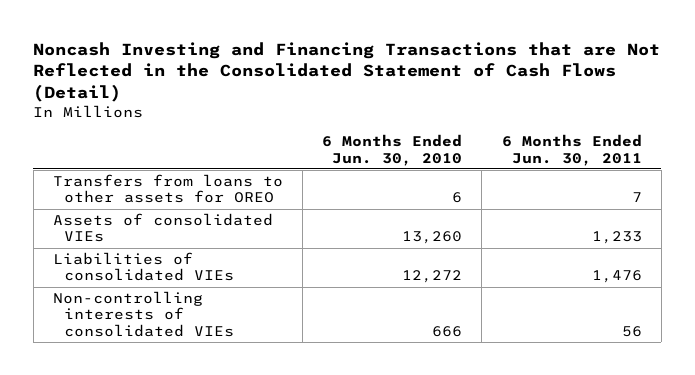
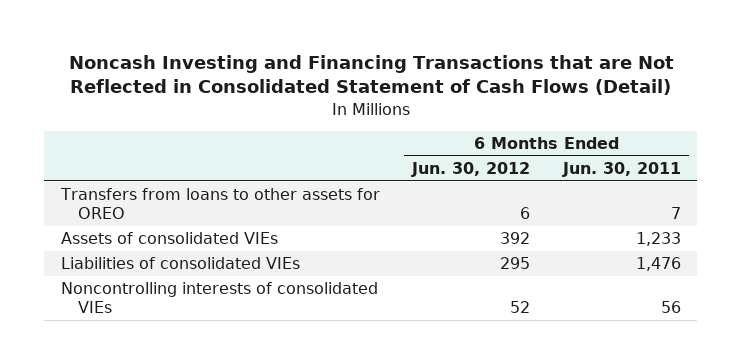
- Noncash Investing and Financing Transactions that are Not Reflected in the Consolidated Statement of Cash Flows (Detail)
+ Noncash Investing and Financing Transactions that are Not Reflected in Consolidated Statement of Cash Flows (Detail)
- | 6 Months Ended Jun. 30, 2010 | 6 Months Ended Jun. 30, 2011
+ | 6 Months Ended Jun. 30, 2012 | 6 Months Ended Jun. 30, 2011
- Non-controlling interests of consolidated VIEs | 666 | 56
+ Noncontrolling interests of consolidated VIEs | 52 | 56

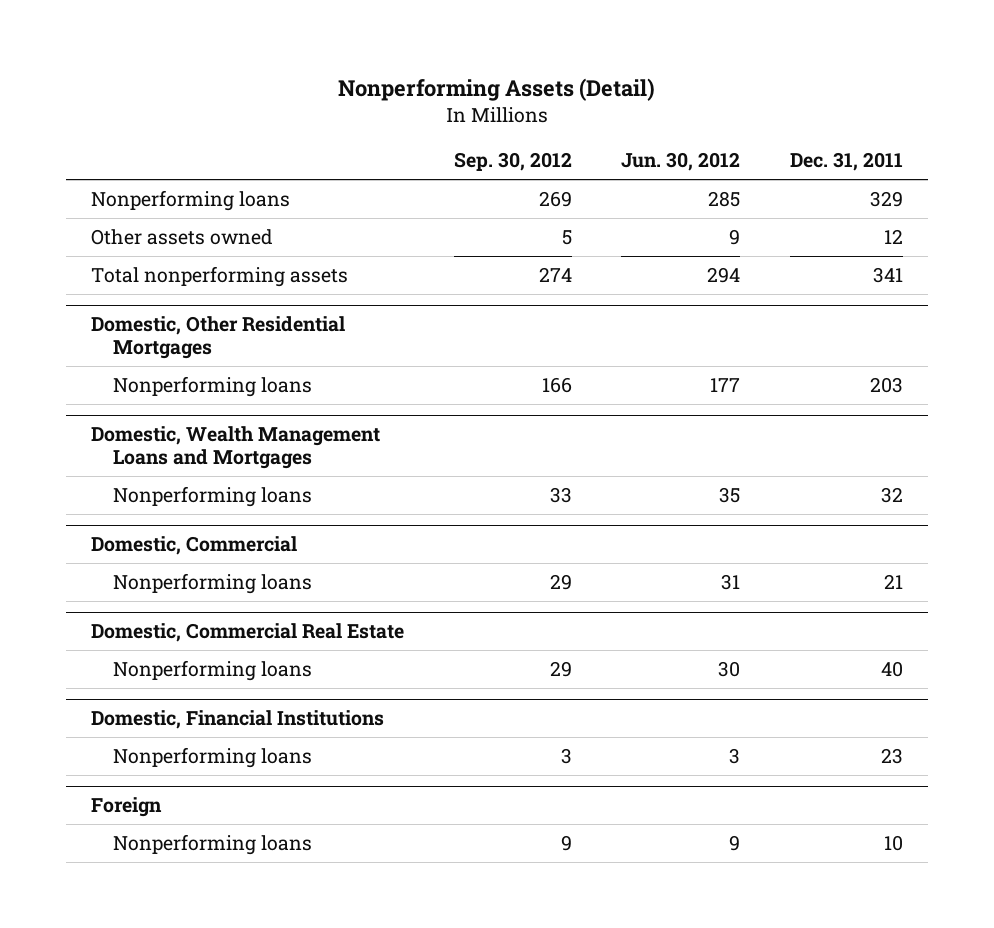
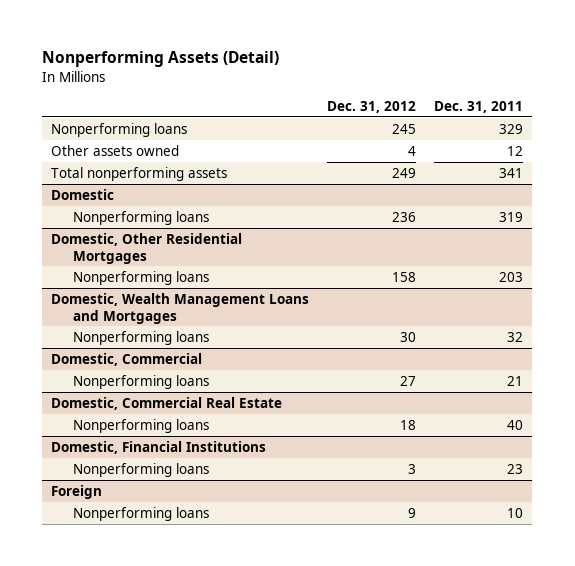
- | Sep. 30, 2012 | Jun. 30, 2012 | Dec. 31, 2011
+ | Dec. 31, 2012 | Dec. 31, 2011
+ Domestic
+ Nonperforming loans | 236 | 319

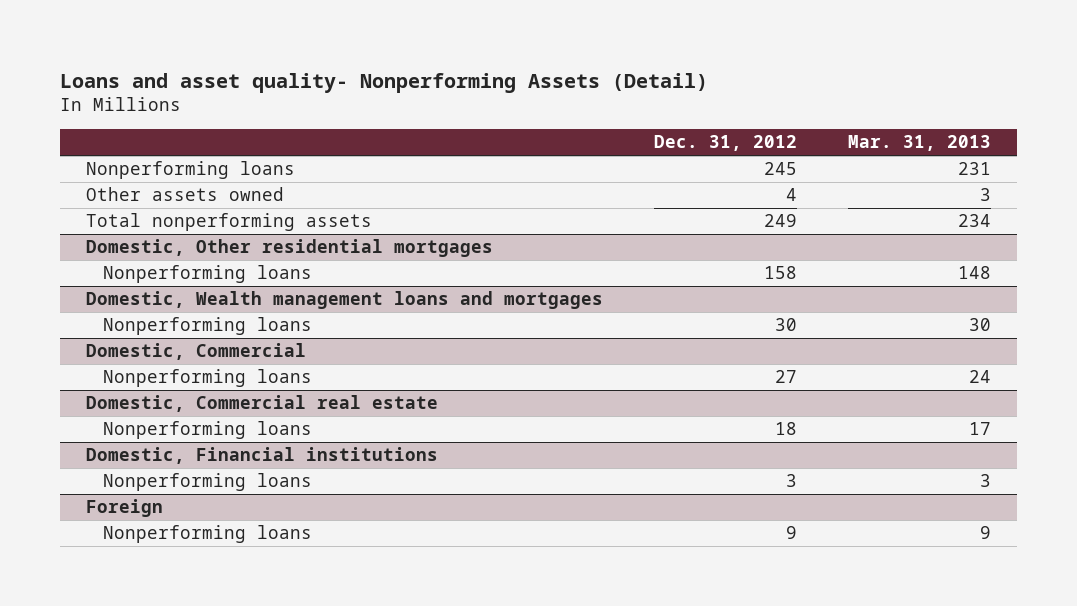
- Nonperforming Assets (Detail)
+ Loans and asset quality- Nonperforming Assets (Detail)
- | Dec. 31, 2012 | Dec. 31, 2011
+ | Dec. 31, 2012 | Mar. 31, 2013
- Domestic
- Nonperforming loans | 236 | 319
- Domestic, Other Residential Mortgages
+ Domestic, Other residential mortgages
- Domestic, Wealth Management Loans and Mortgages
+ Domestic, Wealth management loans and mortgages
- Domestic, Commercial Real Estate
+ Domestic, Commercial real estate
- Domestic, Financial Institutions
+ Domestic, Financial institutions

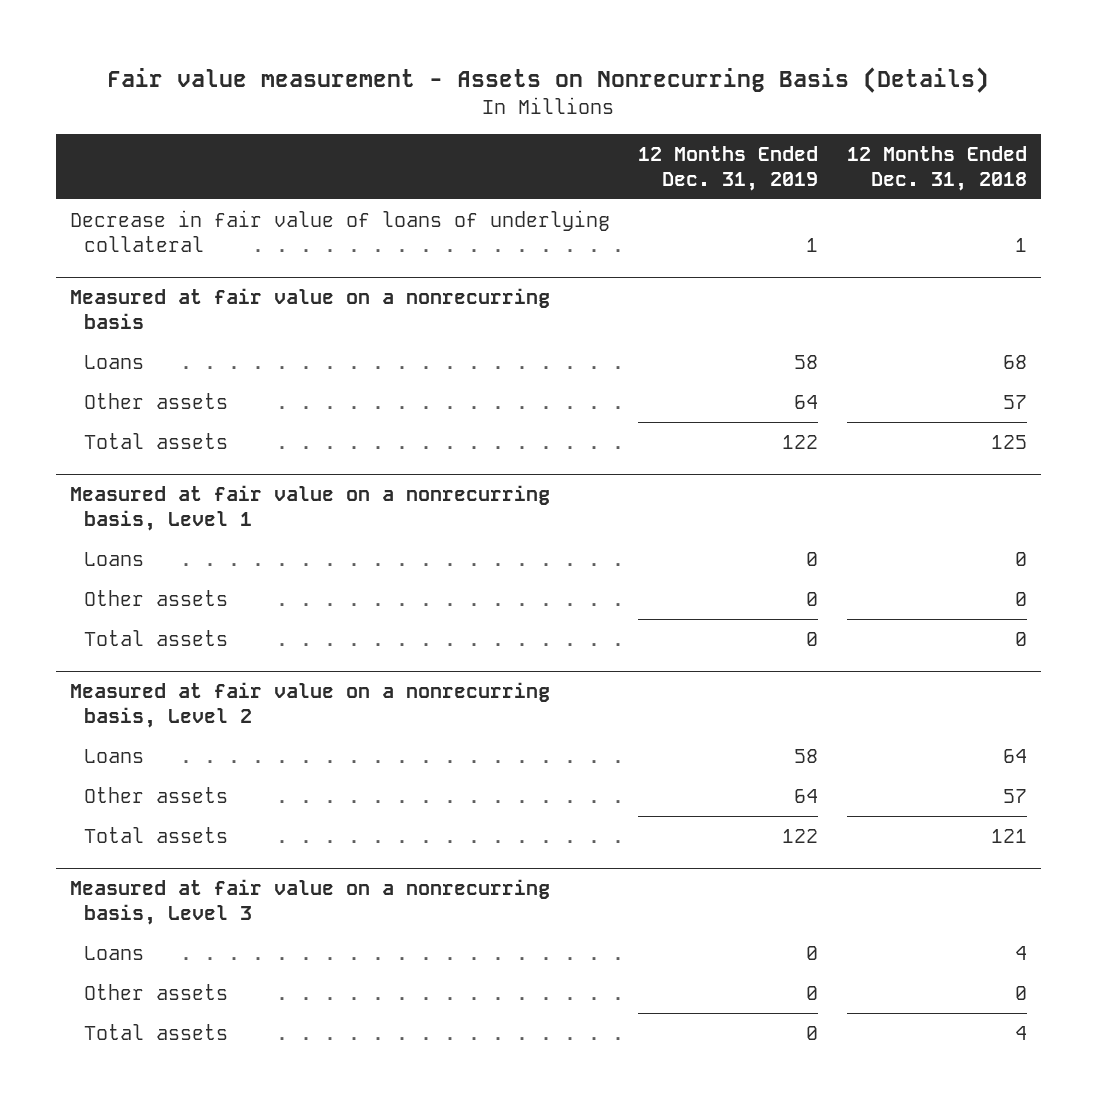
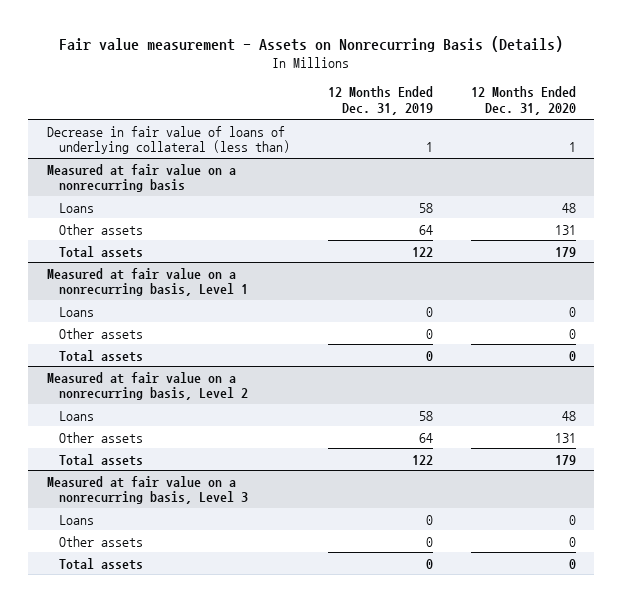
- | 12 Months Ended Dec. 31, 2019 | 12 Months Ended Dec. 31, 2018
+ | 12 Months Ended Dec. 31, 2019 | 12 Months Ended Dec. 31, 2020
- Decrease in fair value of loans of underlying collateral | 1 | 1
+ Decrease in fair value of loans of underlying collateral (less than) | 1 | 1

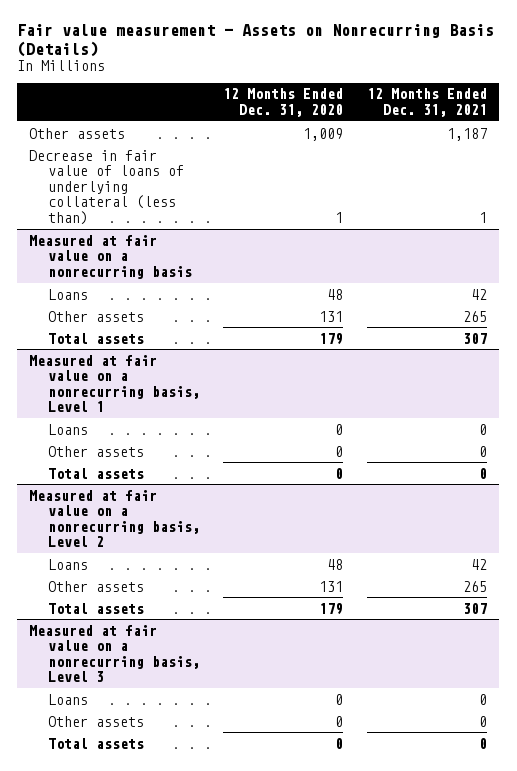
- | 12 Months Ended Dec. 31, 2019 | 12 Months Ended Dec. 31, 2020
+ | 12 Months Ended Dec. 31, 2020 | 12 Months Ended Dec. 31, 2021
+ Other assets | 1,009 | 1,187

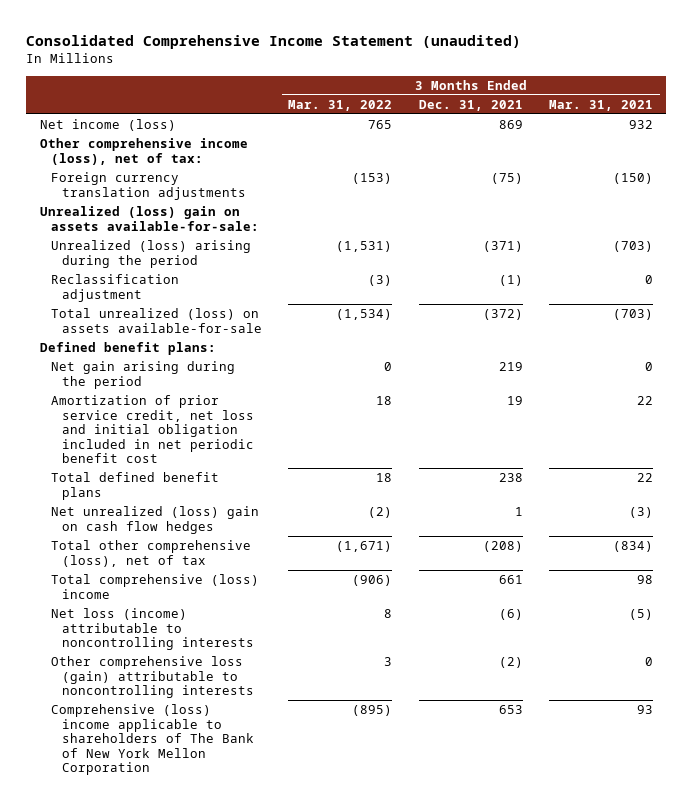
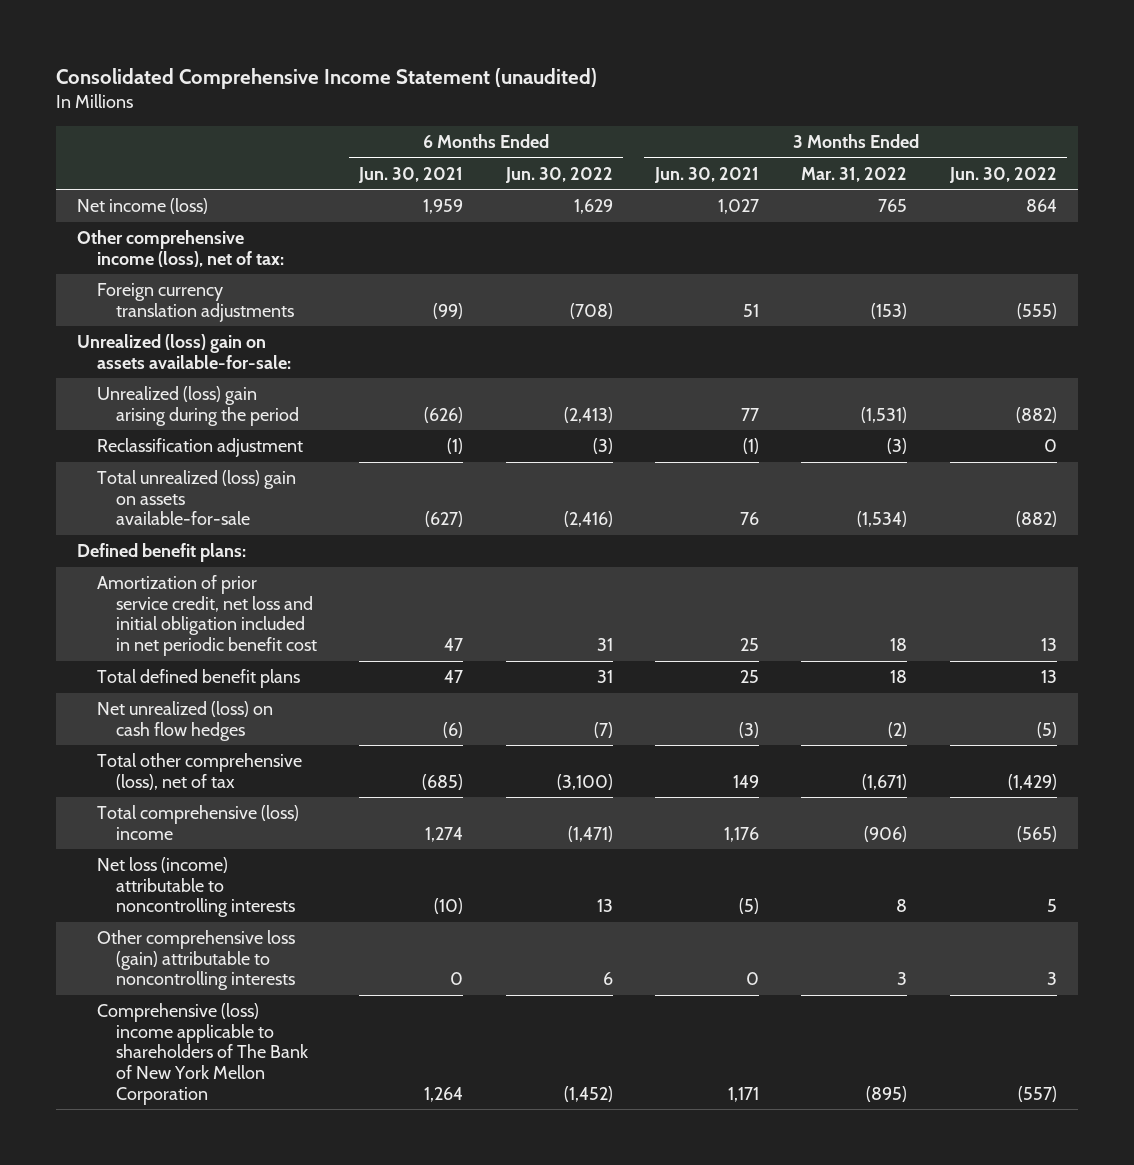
- | 3 Months Ended Mar. 31, 2022 | 3 Months Ended Dec. 31, 2021 | 3 Months Ended Mar. 31, 2021
+ | 6 Months Ended Jun. 30, 2021 | 6 Months Ended Jun. 30, 2022 | 3 Months Ended Jun. 30, 2021 | 3 Months Ended Mar. 31, 2022 | 3 Months Ended Jun. 30, 2022
- Unrealized (loss) arising during the period | (1,531) | (371) | (703)
+ Unrealized (loss) gain arising during the period | (626) | (2,413) | 77 | (1,531) | (882)
- Total unrealized (loss) on assets available-for-sale | (1,534) | (372) | (703)
+ Total unrealized (loss) gain on assets available-for-sale | (627) | (2,416) | 76 | (1,534) | (882)
- Net gain arising during the period | 0 | 219 | 0
- Net unrealized (loss) gain on cash flow hedges | (2) | 1 | (3)
+ Net unrealized (loss) on cash flow hedges | (6) | (7) | (3) | (2) | (5)

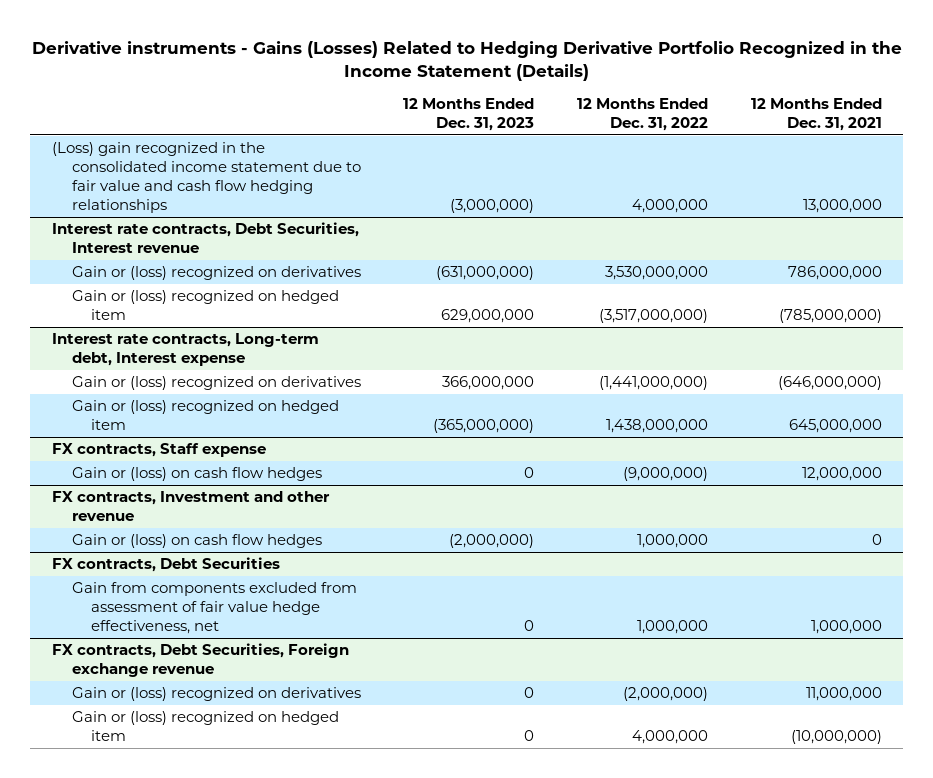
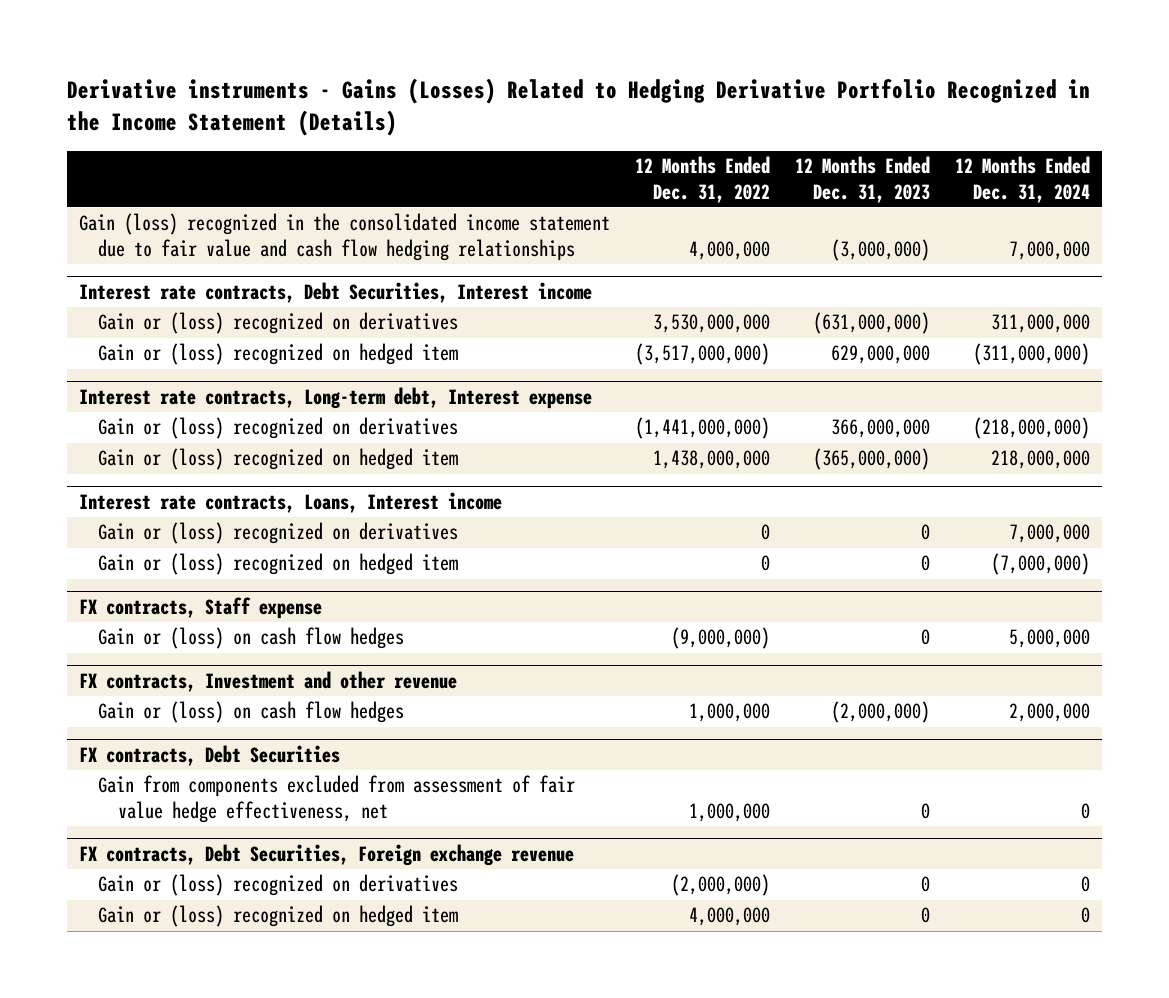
- | 12 Months Ended Dec. 31, 2023 | 12 Months Ended Dec. 31, 2022 | 12 Months Ended Dec. 31, 2021
+ | 12 Months Ended Dec. 31, 2022 | 12 Months Ended Dec. 31, 2023 | 12 Months Ended Dec. 31, 2024
- (Loss) gain recognized in the consolidated income statement due to fair value and cash flow hedging relationships | (3,000,000) | 4,000,000 | 13,000,000
- Interest rate contracts, Debt Securities, Interest revenue
+ Gain (loss) recognized in the consolidated income statement due to fair value and cash flow hedging relationships | 4,000,000 | (3,000,000) | 7,000,000
+ Interest rate contracts, Debt Securities, Interest income
+ Interest rate contracts, Loans, Interest income
+ Gain or (loss) recognized on derivatives | 0 | 0 | 7,000,000
+ Gain or (loss) recognized on hedged item | 0 | 0 | (7,000,000)

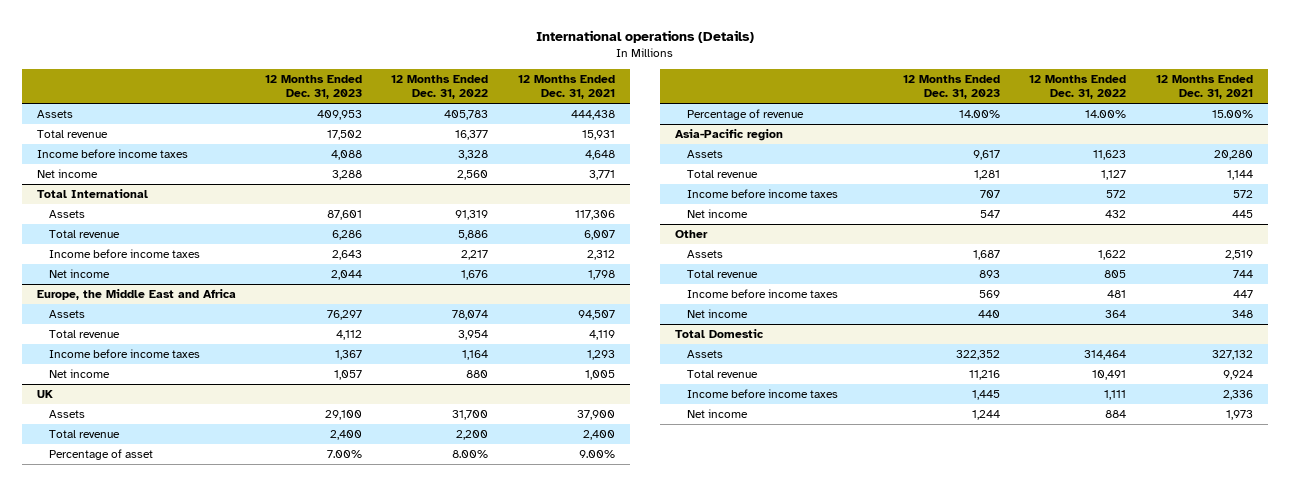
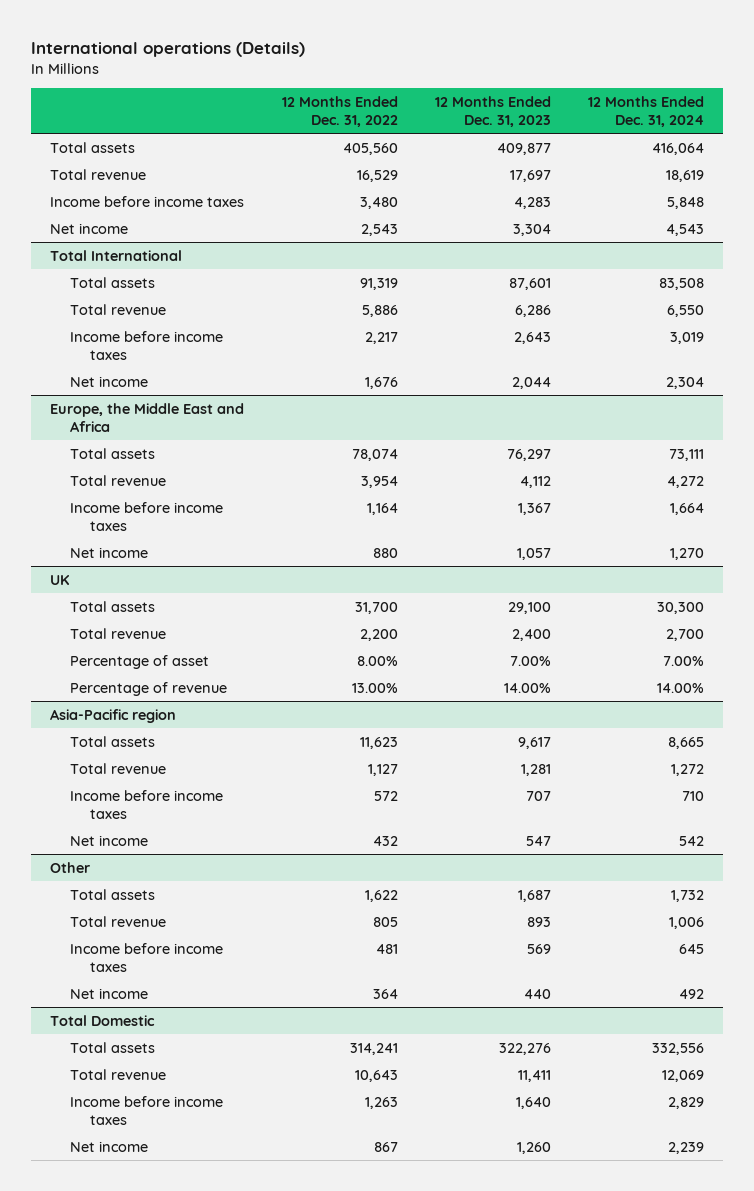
- | 12 Months Ended Dec. 31, 2023 | 12 Months Ended Dec. 31, 2022 | 12 Months Ended Dec. 31, 2021
+ | 12 Months Ended Dec. 31, 2022 | 12 Months Ended Dec. 31, 2023 | 12 Months Ended Dec. 31, 2024
- Assets | 409,953 | 405,783 | 444,438
- Total revenue | 17,502 | 16,377 | 15,931
- Income before income taxes | 4,088 | 3,328 | 4,648
- Net income | 3,288 | 2,560 | 3,771
+ Total assets | 405,560 | 409,877 | 416,064
+ Total revenue | 16,529 | 17,697 | 18,619
+ Income before income taxes | 3,480 | 4,283 | 5,848
+ Net income | 2,543 | 3,304 | 4,543
@ Total International
- Assets | 87,601 | 91,319 | 117,306
+ Total assets | 91,319 | 87,601 | 83,508
@ Europe, the Middle East and Africa
- Assets | 76,297 | 78,074 | 94,507
+ Total assets | 78,074 | 76,297 | 73,111
@ UK
- Assets | 29,100 | 31,700 | 37,900
+ Total assets | 31,700 | 29,100 | 30,300
- Percentage of revenue | 14.00% | 14.00% | 15.00%
+ Percentage of revenue | 13.00% | 14.00% | 14.00%
@ Asia-Pacific region
- Assets | 9,617 | 11,623 | 20,280
+ Total assets | 11,623 | 9,617 | 8,665
@ Other
- Assets | 1,687 | 1,622 | 2,519
+ Total assets | 1,622 | 1,687 | 1,732
@ Total Domestic
- Assets | 322,352 | 314,464 | 327,132
- Total revenue | 11,216 | 10,491 | 9,924
- Income before income taxes | 1,445 | 1,111 | 2,336
- Net income | 1,244 | 884 | 1,973
+ Total assets | 314,241 | 322,276 | 332,556
+ Total revenue | 10,643 | 11,411 | 12,069
+ Income before income taxes | 1,263 | 1,640 | 2,829
+ Net income | 867 | 1,260 | 2,239

